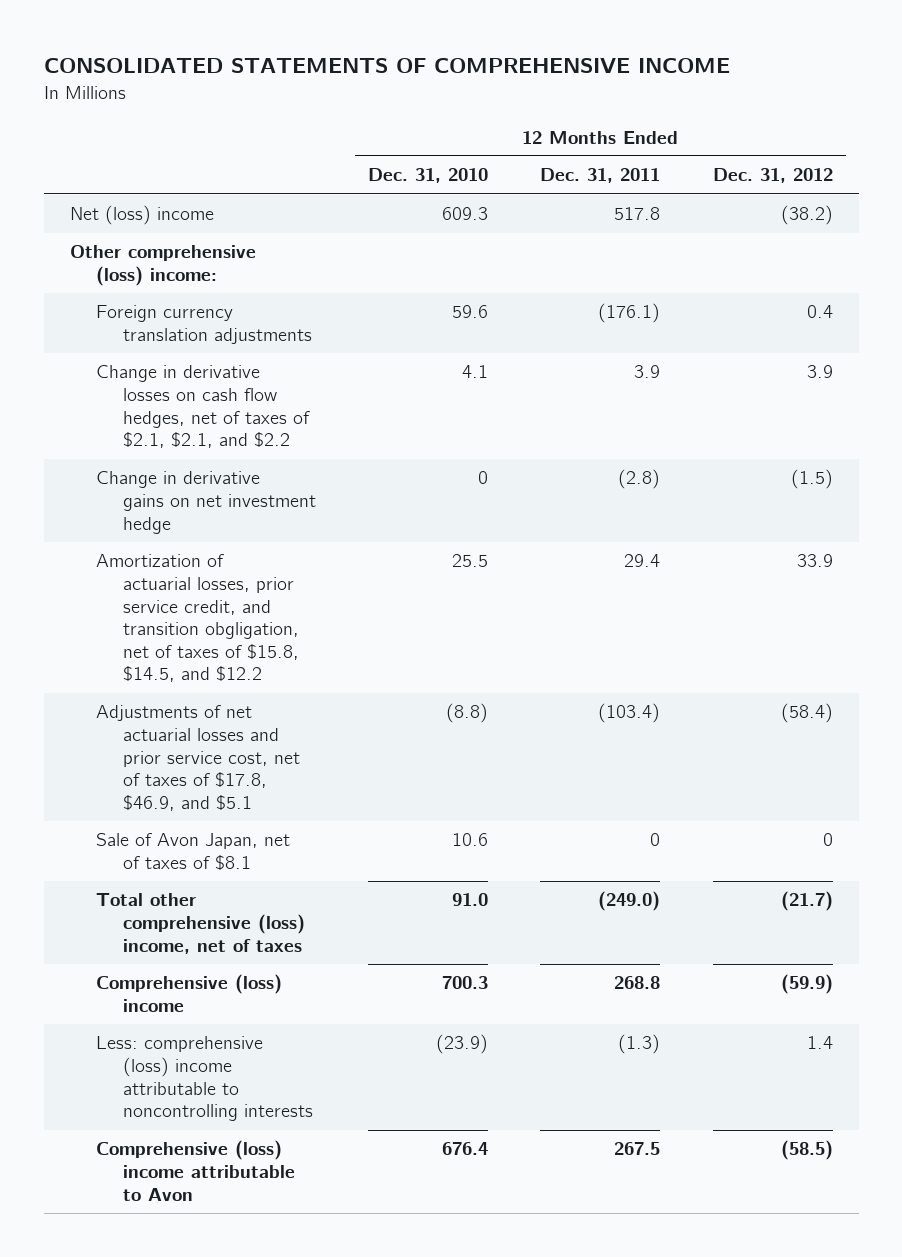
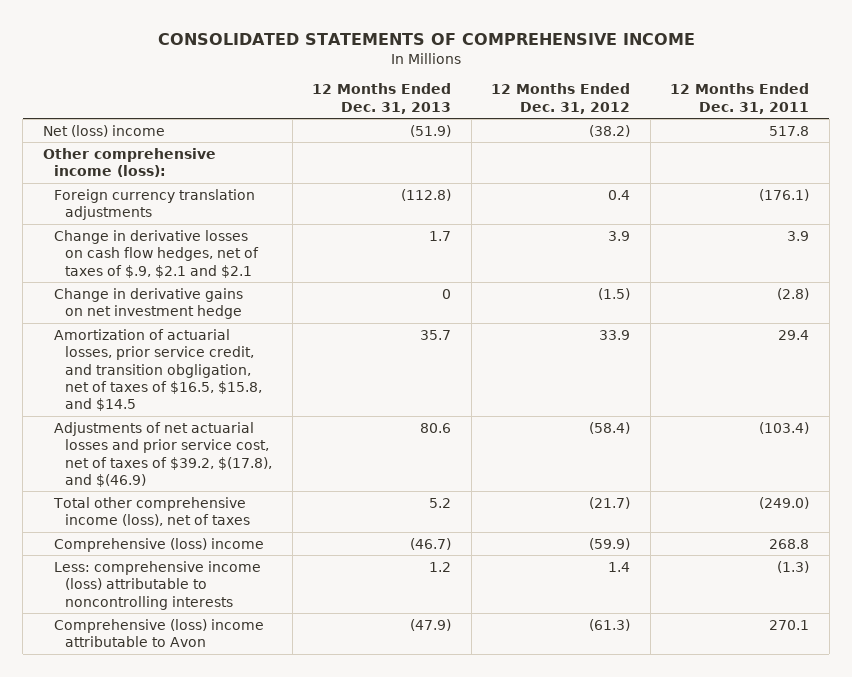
- | 12 Months Ended Dec. 31, 2010 | 12 Months Ended Dec. 31, 2011 | 12 Months Ended Dec. 31, 2012
+ | 12 Months Ended Dec. 31, 2013 | 12 Months Ended Dec. 31, 2012 | 12 Months Ended Dec. 31, 2011
- Other comprehensive (loss) income:
+ Other comprehensive income (loss):
- Change in derivative losses on cash flow hedges, net of taxes of $2.1, $2.1, and $2.2 | 4.1 | 3.9 | 3.9
+ Change in derivative losses on cash flow hedges, net of taxes of $.9, $2.1 and $2.1 | 1.7 | 3.9 | 3.9
- Amortization of actuarial losses, prior service credit, and transition obgligation, net of taxes of $15.8, $14.5, and $12.2 | 25.5 | 29.4 | 33.9
- Adjustments of net actuarial losses and prior service cost, net of taxes of $17.8, $46.9, and $5.1 | (8.8) | (103.4) | (58.4)
- Sale of Avon Japan, net of taxes of $8.1 | 10.6 | 0 | 0
- Total other comprehensive (loss) income, net of taxes | 91.0 | (249.0) | (21.7)
+ Amortization of actuarial losses, prior service credit, and transition obgligation, net of taxes of $16.5, $15.8, and $14.5 | 35.7 | 33.9 | 29.4
+ Adjustments of net actuarial losses and prior service cost, net of taxes of $39.2, $(17.8), and $(46.9) | 80.6 | (58.4) | (103.4)
+ Total other comprehensive income (loss), net of taxes | 5.2 | (21.7) | (249.0)
- Less: comprehensive (loss) income attributable to noncontrolling interests | (23.9) | (1.3) | 1.4
- Comprehensive (loss) income attributable to Avon | 676.4 | 267.5 | (58.5)
+ Less: comprehensive income (loss) attributable to noncontrolling interests | 1.2 | 1.4 | (1.3)
+ Comprehensive (loss) income attributable to Avon | (47.9) | (61.3) | 270.1

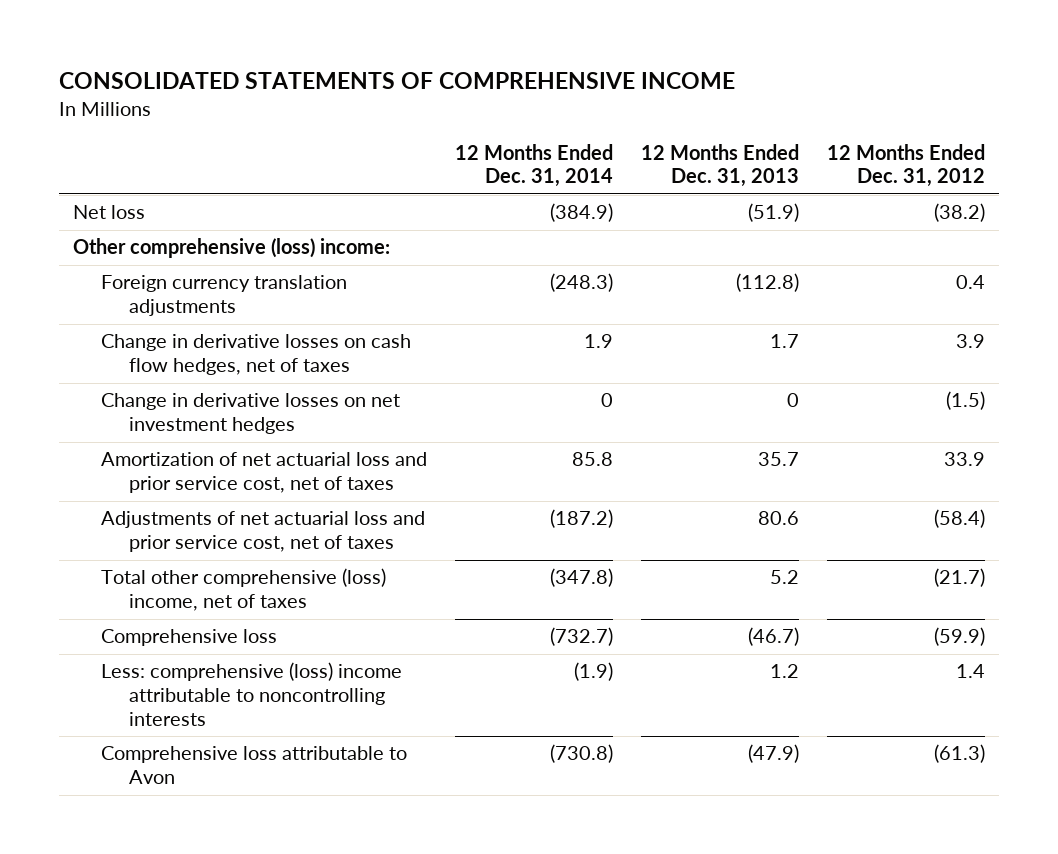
- | 12 Months Ended Dec. 31, 2013 | 12 Months Ended Dec. 31, 2012 | 12 Months Ended Dec. 31, 2011
+ | 12 Months Ended Dec. 31, 2014 | 12 Months Ended Dec. 31, 2013 | 12 Months Ended Dec. 31, 2012
- Net (loss) income | (51.9) | (38.2) | 517.8
- Other comprehensive income (loss):
+ Net loss | (384.9) | (51.9) | (38.2)
+ Other comprehensive (loss) income:
- Change in derivative losses on cash flow hedges, net of taxes of $.9, $2.1 and $2.1 | 1.7 | 3.9 | 3.9
- Change in derivative gains on net investment hedge | 0 | (1.5) | (2.8)
- Amortization of actuarial losses, prior service credit, and transition obgligation, net of taxes of $16.5, $15.8, and $14.5 | 35.7 | 33.9 | 29.4
- Adjustments of net actuarial losses and prior service cost, net of taxes of $39.2, $(17.8), and $(46.9) | 80.6 | (58.4) | (103.4)
- Total other comprehensive income (loss), net of taxes | 5.2 | (21.7) | (249.0)
- Comprehensive (loss) income | (46.7) | (59.9) | 268.8
- Less: comprehensive income (loss) attributable to noncontrolling interests | 1.2 | 1.4 | (1.3)
- Comprehensive (loss) income attributable to Avon | (47.9) | (61.3) | 270.1
+ Change in derivative losses on cash flow hedges, net of taxes | 1.9 | 1.7 | 3.9
+ Change in derivative losses on net investment hedges | 0 | 0 | (1.5)
+ Amortization of net actuarial loss and prior service cost, net of taxes | 85.8 | 35.7 | 33.9
+ Adjustments of net actuarial loss and prior service cost, net of taxes | (187.2) | 80.6 | (58.4)
+ Total other comprehensive (loss) income, net of taxes | (347.8) | 5.2 | (21.7)
+ Comprehensive loss | (732.7) | (46.7) | (59.9)
+ Less: comprehensive (loss) income attributable to noncontrolling interests | (1.9) | 1.2 | 1.4
+ Comprehensive loss attributable to Avon | (730.8) | (47.9) | (61.3)

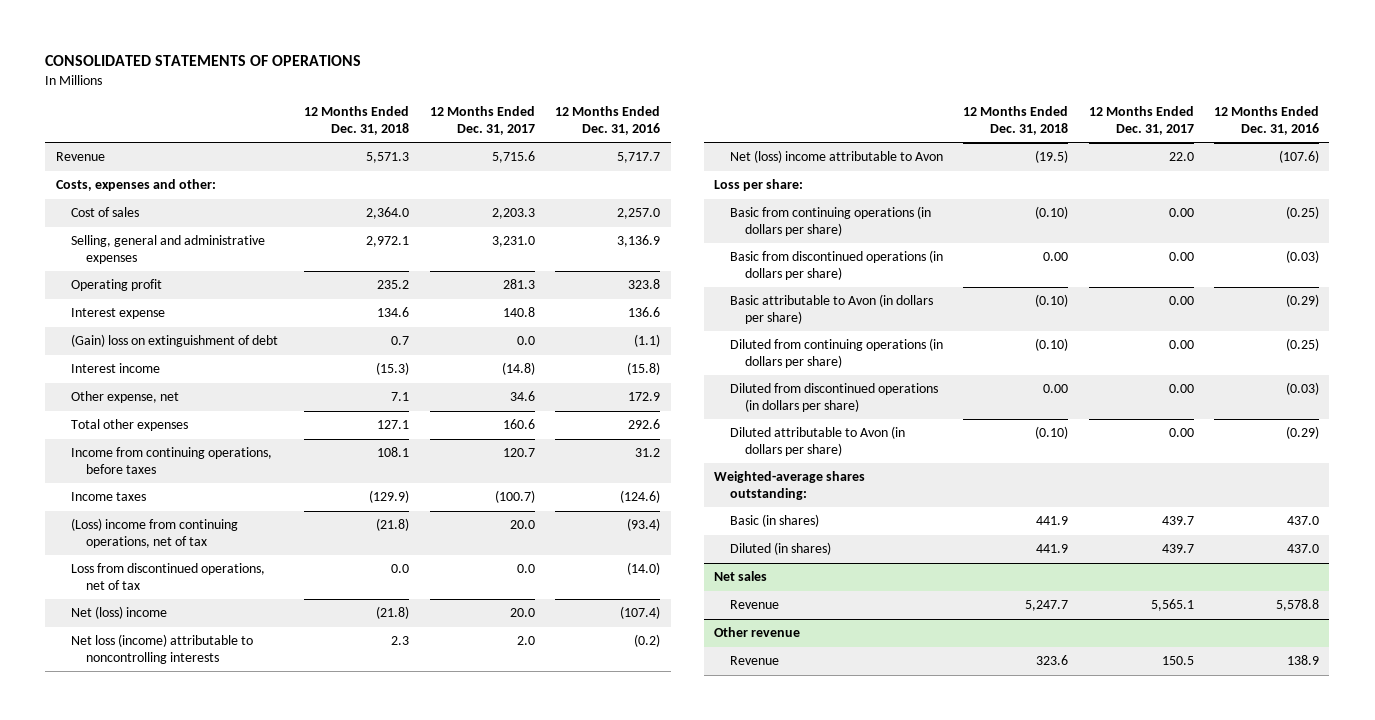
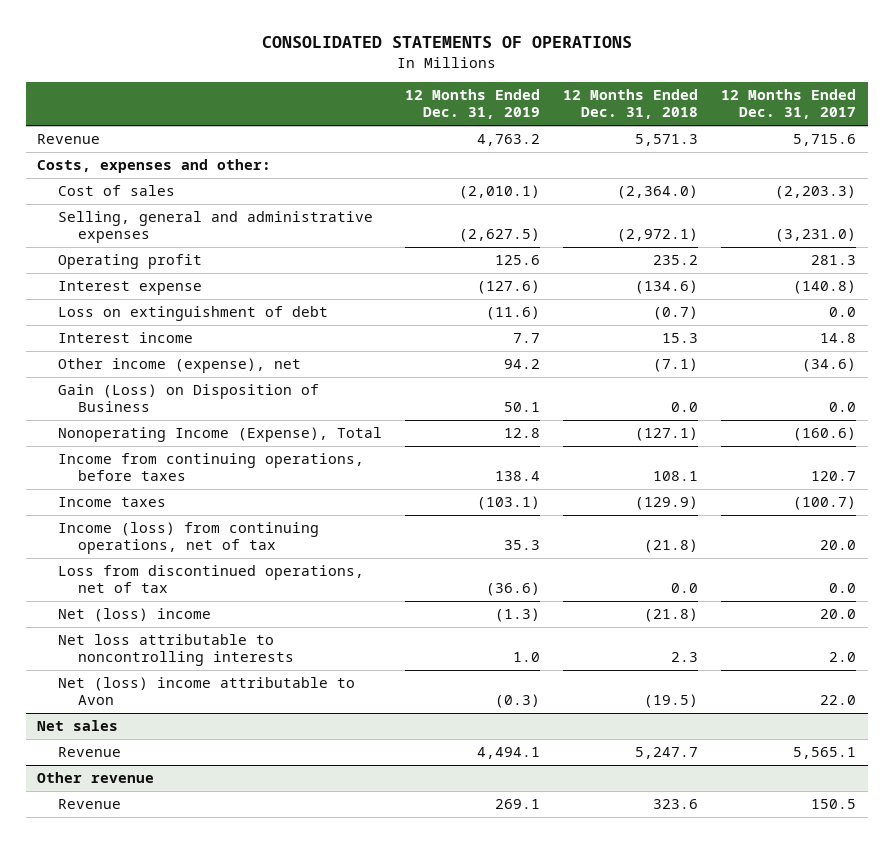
- | 12 Months Ended Dec. 31, 2018 | 12 Months Ended Dec. 31, 2017 | 12 Months Ended Dec. 31, 2016
+ | 12 Months Ended Dec. 31, 2019 | 12 Months Ended Dec. 31, 2018 | 12 Months Ended Dec. 31, 2017
- Cost of sales | 2,364.0 | 2,203.3 | 2,257.0
- Selling, general and administrative expenses | 2,972.1 | 3,231.0 | 3,136.9
+ Cost of sales | (2,010.1) | (2,364.0) | (2,203.3)
+ Selling, general and administrative expenses | (2,627.5) | (2,972.1) | (3,231.0)
- Interest expense | 134.6 | 140.8 | 136.6
- (Gain) loss on extinguishment of debt | 0.7 | 0.0 | (1.1)
- Interest income | (15.3) | (14.8) | (15.8)
- Other expense, net | 7.1 | 34.6 | 172.9
- Total other expenses | 127.1 | 160.6 | 292.6
+ Interest expense | (127.6) | (134.6) | (140.8)
+ Loss on extinguishment of debt | (11.6) | (0.7) | 0.0
+ Interest income | 7.7 | 15.3 | 14.8
+ Other income (expense), net | 94.2 | (7.1) | (34.6)
+ Gain (Loss) on Disposition of Business | 50.1 | 0.0 | 0.0
+ Nonoperating Income (Expense), Total | 12.8 | (127.1) | (160.6)
- (Loss) income from continuing operations, net of tax | (21.8) | 20.0 | (93.4)
+ Income (loss) from continuing operations, net of tax | 35.3 | (21.8) | 20.0
- Net loss (income) attributable to noncontrolling interests | 2.3 | 2.0 | (0.2)
+ Net loss attributable to noncontrolling interests | 1.0 | 2.3 | 2.0
- Loss per share:
- Basic from continuing operations (in dollars per share) | (0.10) | 0.00 | (0.25)
- Basic from discontinued operations (in dollars per share) | 0.00 | 0.00 | (0.03)
- Basic attributable to Avon (in dollars per share) | (0.10) | 0.00 | (0.29)
- Diluted from continuing operations (in dollars per share) | (0.10) | 0.00 | (0.25)
- Diluted from discontinued operations (in dollars per share) | 0.00 | 0.00 | (0.03)
- Diluted attributable to Avon (in dollars per share) | (0.10) | 0.00 | (0.29)
- Weighted-average shares outstanding:
- Basic (in shares) | 441.9 | 439.7 | 437.0
- Diluted (in shares) | 441.9 | 439.7 | 437.0

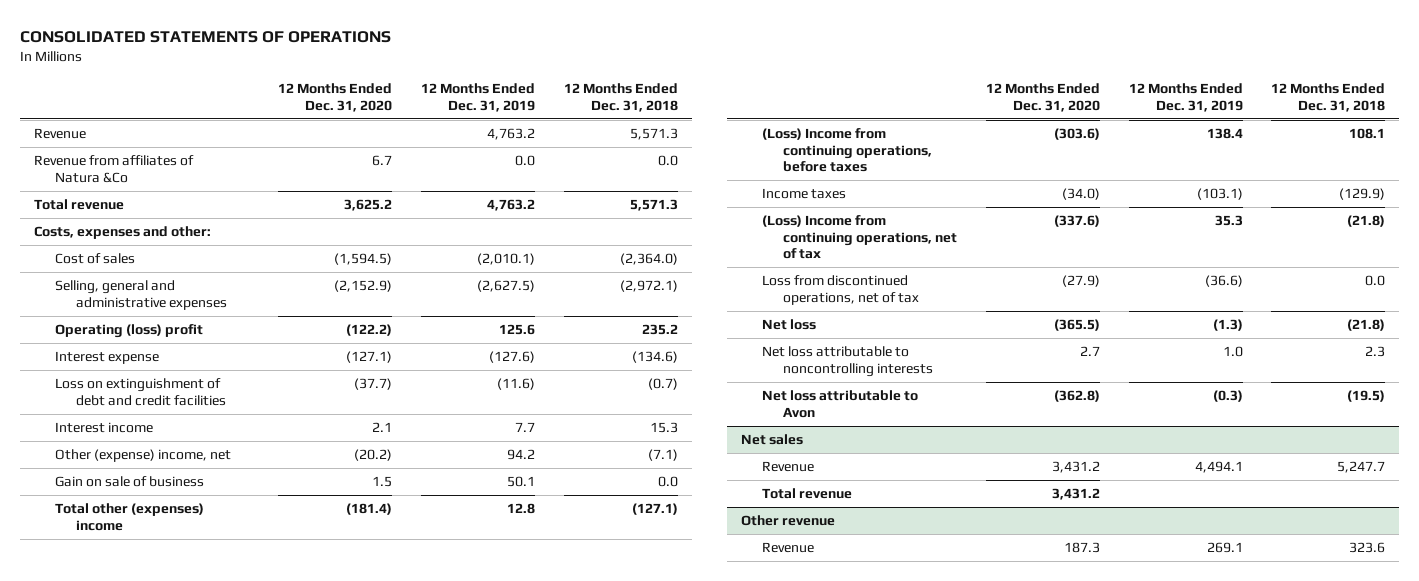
- | 12 Months Ended Dec. 31, 2019 | 12 Months Ended Dec. 31, 2018 | 12 Months Ended Dec. 31, 2017
+ | 12 Months Ended Dec. 31, 2020 | 12 Months Ended Dec. 31, 2019 | 12 Months Ended Dec. 31, 2018
+ Revenue from affiliates of Natura &Co | 6.7 | 0.0 | 0.0
+ Total revenue | 3,625.2 | 4,763.2 | 5,571.3
- Operating profit | 125.6 | 235.2 | 281.3
+ Operating (loss) profit | (122.2) | 125.6 | 235.2
- Loss on extinguishment of debt | (11.6) | (0.7) | 0.0
+ Loss on extinguishment of debt and credit facilities | (37.7) | (11.6) | (0.7)
- Other income (expense), net | 94.2 | (7.1) | (34.6)
- Gain (Loss) on Disposition of Business | 50.1 | 0.0 | 0.0
- Nonoperating Income (Expense), Total | 12.8 | (127.1) | (160.6)
- Income from continuing operations, before taxes | 138.4 | 108.1 | 120.7
+ Other (expense) income, net | (20.2) | 94.2 | (7.1)
+ Gain on sale of business | 1.5 | 50.1 | 0.0
+ Total other (expenses) income | (181.4) | 12.8 | (127.1)
+ (Loss) Income from continuing operations, before taxes | (303.6) | 138.4 | 108.1
- Income (loss) from continuing operations, net of tax | 35.3 | (21.8) | 20.0
+ (Loss) Income from continuing operations, net of tax | (337.6) | 35.3 | (21.8)
- Net (loss) income | (1.3) | (21.8) | 20.0
+ Net loss | (365.5) | (1.3) | (21.8)
- Net (loss) income attributable to Avon | (0.3) | (19.5) | 22.0
+ Net loss attributable to Avon | (362.8) | (0.3) | (19.5)
@ Net sales
+ Total revenue | 3,431.2 | |

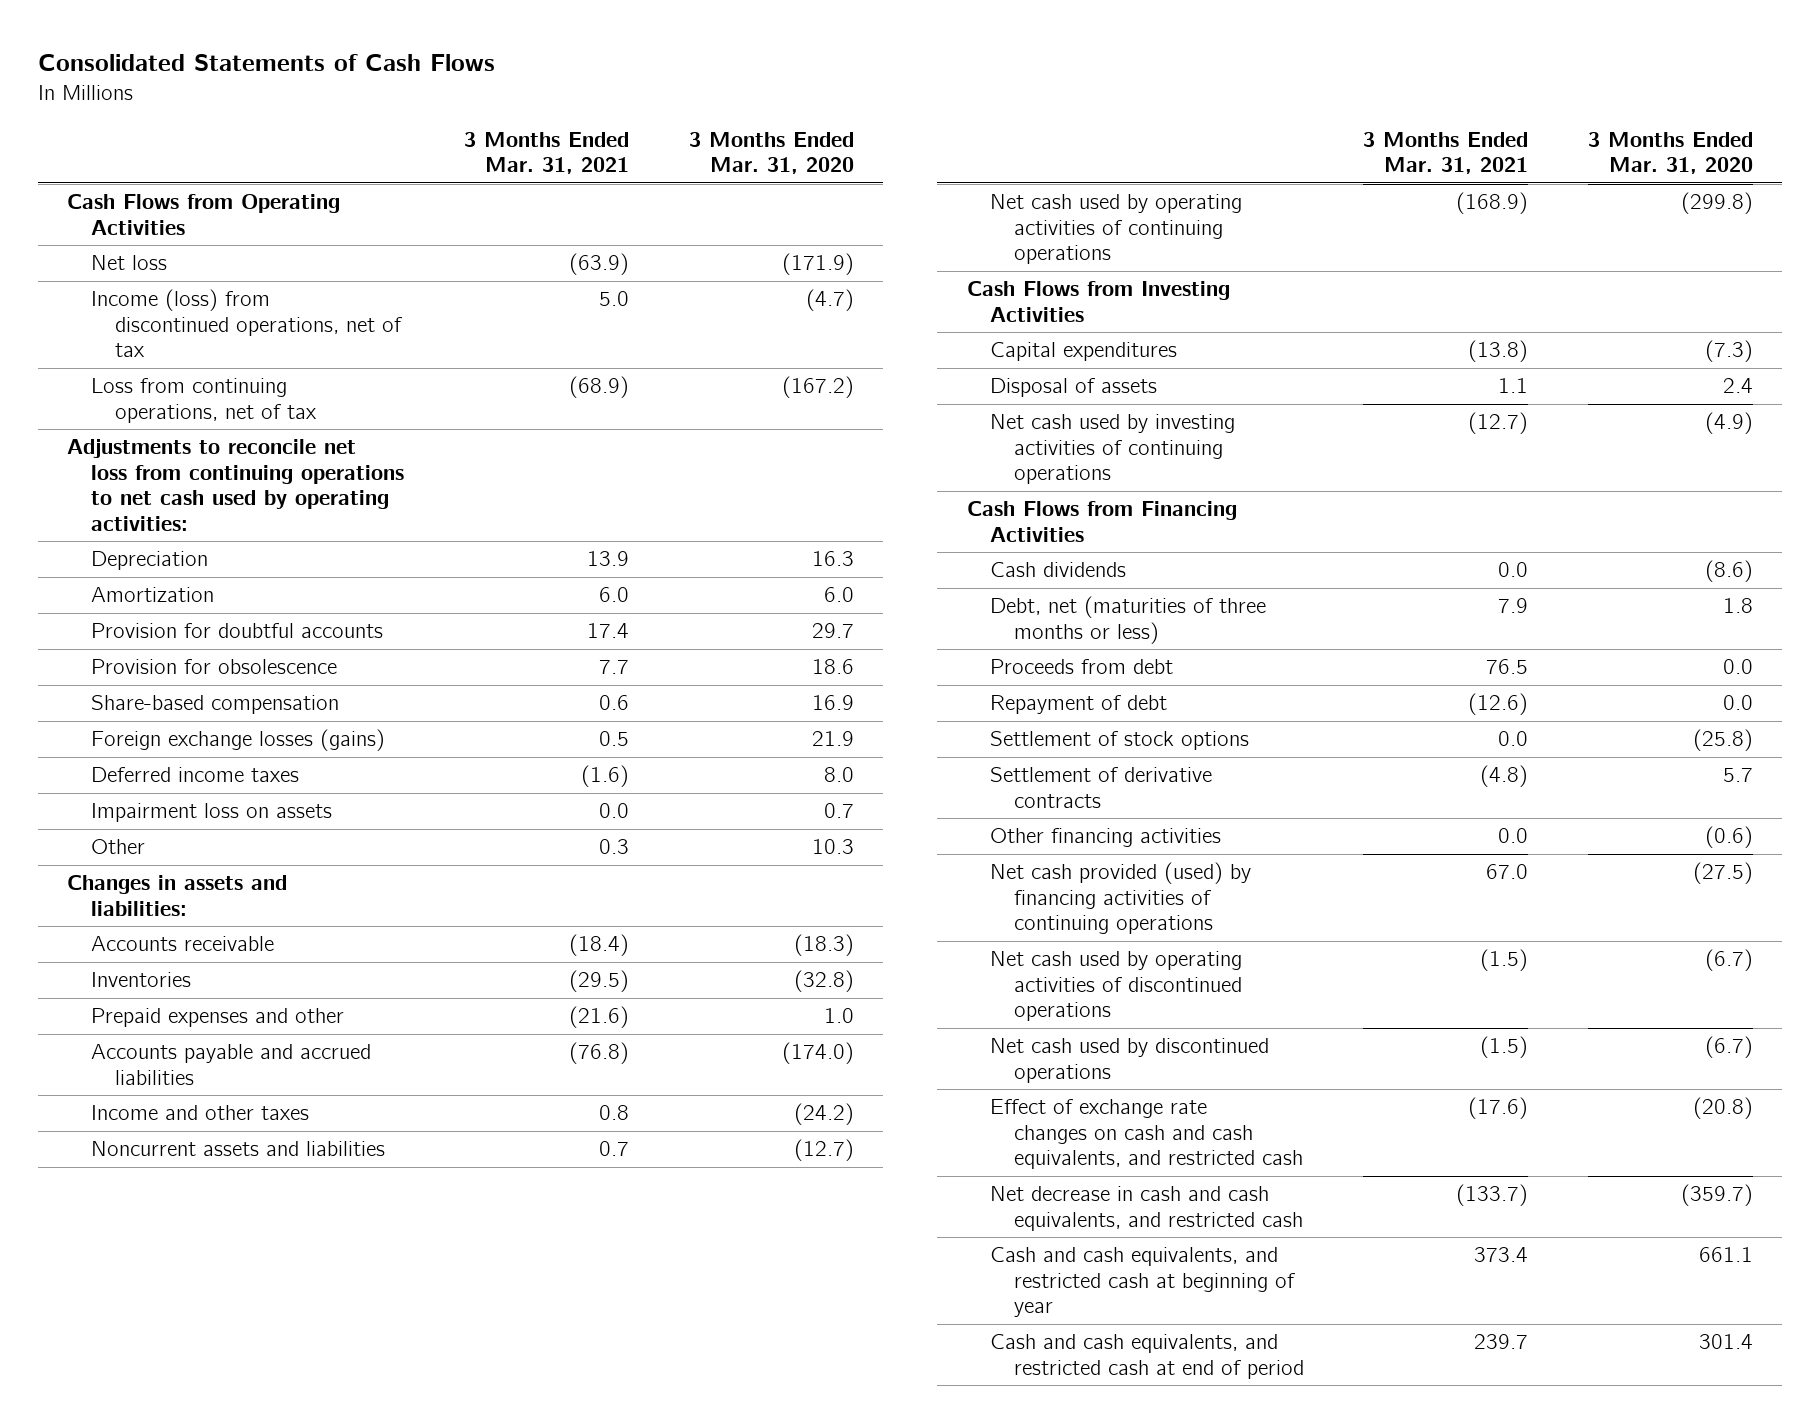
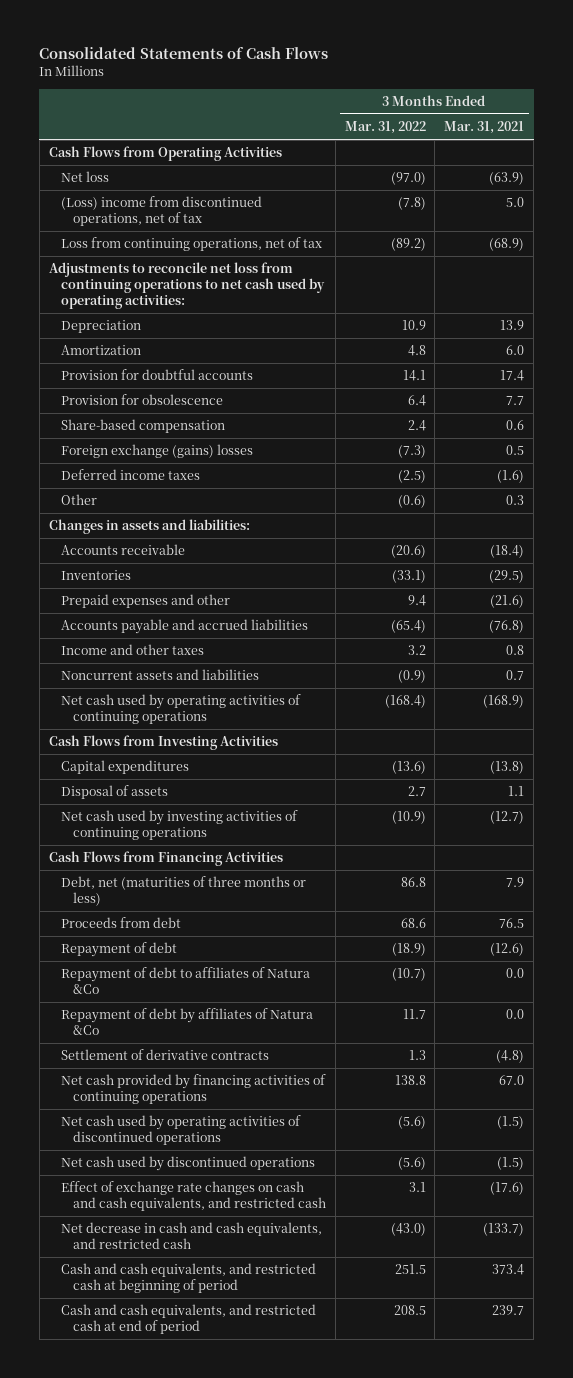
- | 3 Months Ended Mar. 31, 2021 | 3 Months Ended Mar. 31, 2020
+ | 3 Months Ended Mar. 31, 2022 | 3 Months Ended Mar. 31, 2021
- Income (loss) from discontinued operations, net of tax | 5.0 | (4.7)
+ (Loss) income from discontinued operations, net of tax | (7.8) | 5.0
- Foreign exchange losses (gains) | 0.5 | 21.9
+ Foreign exchange (gains) losses | (7.3) | 0.5
- Impairment loss on assets | 0.0 | 0.7
- Cash dividends | 0.0 | (8.6)
- Settlement of stock options | 0.0 | (25.8)
+ Repayment of debt to affiliates of Natura &Co | (10.7) | 0.0
+ Repayment of debt by affiliates of Natura &Co | 11.7 | 0.0
- Other financing activities | 0.0 | (0.6)
- Net cash provided (used) by financing activities of continuing operations | 67.0 | (27.5)
+ Net cash provided by financing activities of continuing operations | 138.8 | 67.0
- Cash and cash equivalents, and restricted cash at beginning of year | 373.4 | 661.1
+ Cash and cash equivalents, and restricted cash at beginning of period | 251.5 | 373.4

